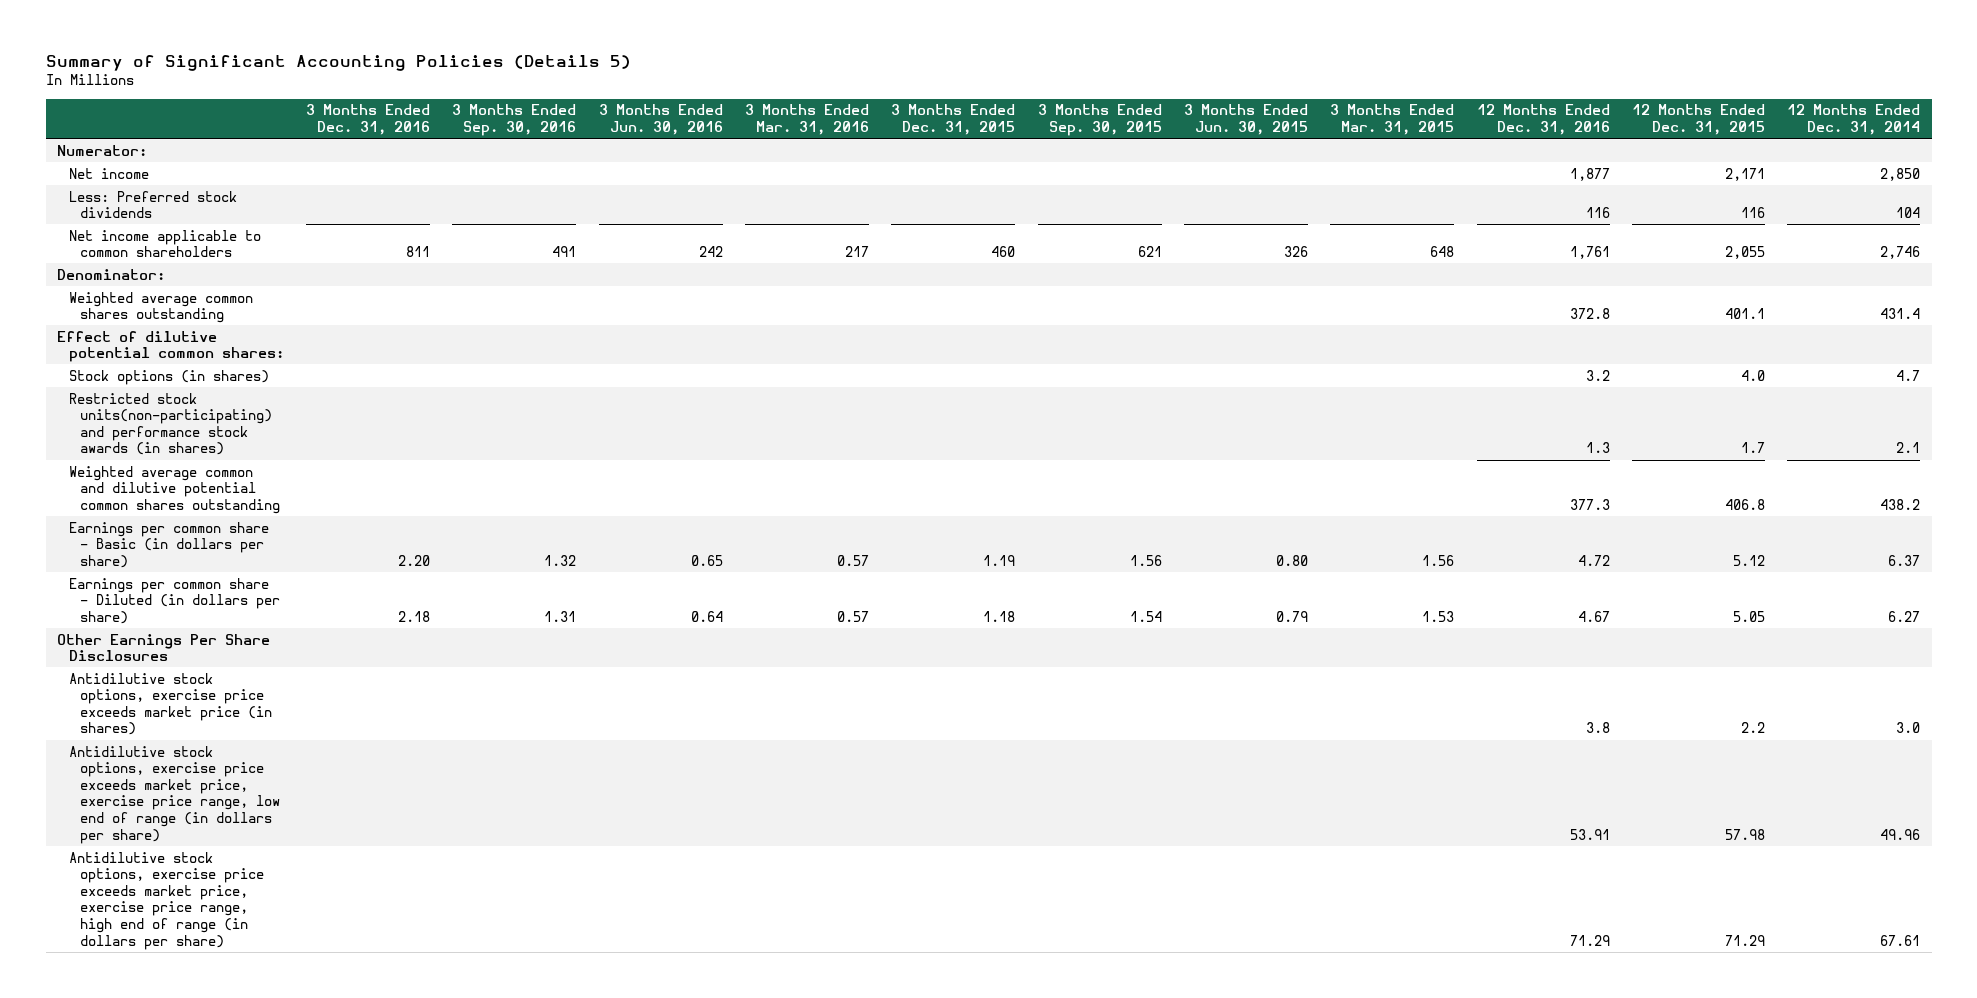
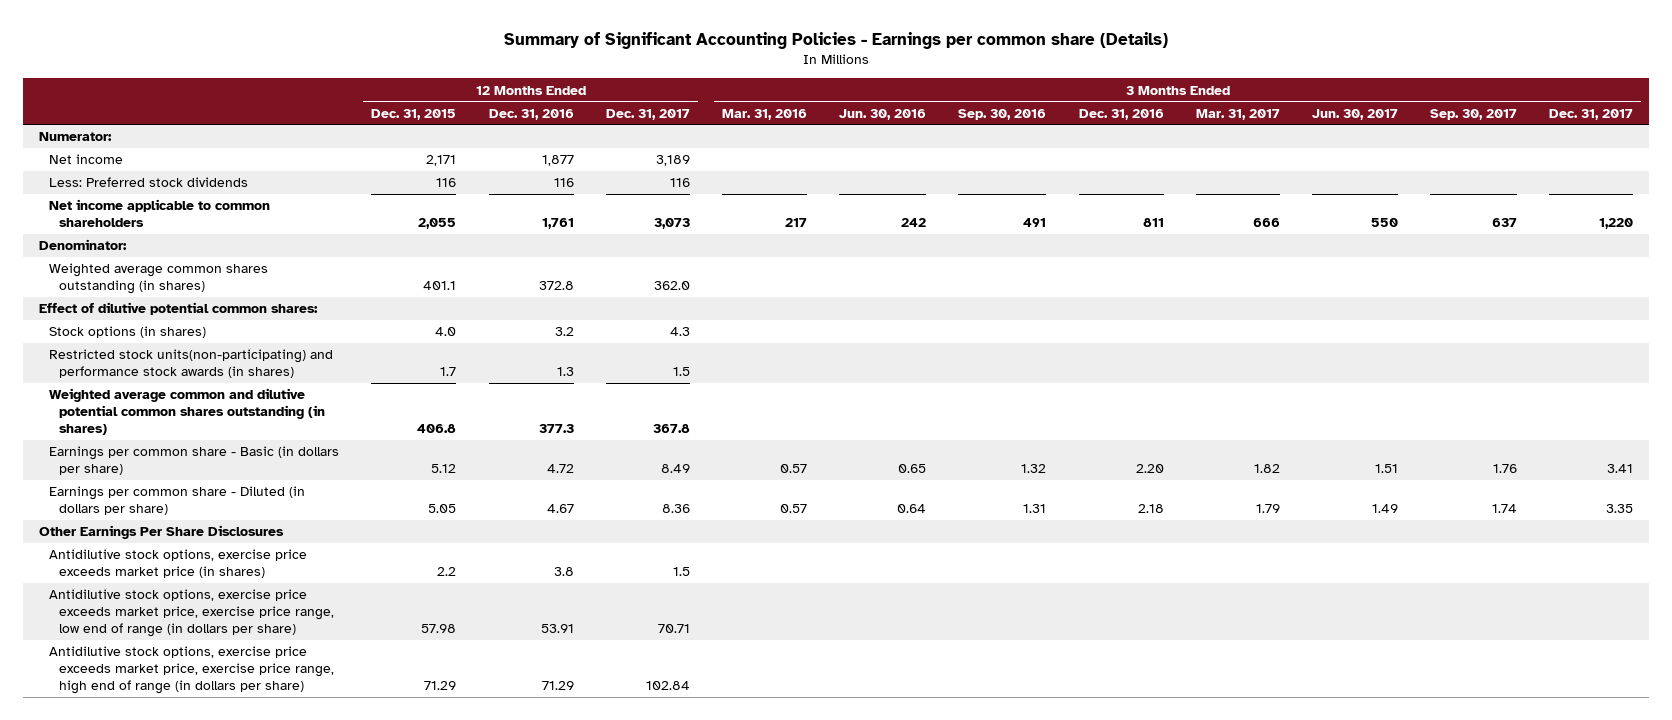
- Summary of Significant Accounting Policies (Details 5)
+ Summary of Significant Accounting Policies - Earnings per common share (Details)
- | 3 Months Ended Dec. 31, 2016 | 3 Months Ended Sep. 30, 2016 | 3 Months Ended Jun. 30, 2016 | 3 Months Ended Mar. 31, 2016 | 3 Months Ended Dec. 31, 2015 | 3 Months Ended Sep. 30, 2015 | 3 Months Ended Jun. 30, 2015 | 3 Months Ended Mar. 31, 2015 | 12 Months Ended Dec. 31, 2016 | 12 Months Ended Dec. 31, 2015 | 12 Months Ended Dec. 31, 2014
+ | 12 Months Ended Dec. 31, 2015 | 12 Months Ended Dec. 31, 2016 | 12 Months Ended Dec. 31, 2017 | 3 Months Ended Mar. 31, 2016 | 3 Months Ended Jun. 30, 2016 | 3 Months Ended Sep. 30, 2016 | 3 Months Ended Dec. 31, 2016 | 3 Months Ended Mar. 31, 2017 | 3 Months Ended Jun. 30, 2017 | 3 Months Ended Sep. 30, 2017 | 3 Months Ended Dec. 31, 2017
- Weighted average common shares outstanding | | | | | | | | | 372.8 | 401.1 | 431.4
+ Weighted average common shares outstanding (in shares) | 401.1 | 372.8 | 362.0 | | | | | | | |
- Weighted average common and dilutive potential common shares outstanding | | | | | | | | | 377.3 | 406.8 | 438.2
+ Weighted average common and dilutive potential common shares outstanding (in shares) | 406.8 | 377.3 | 367.8 | | | | | | | |

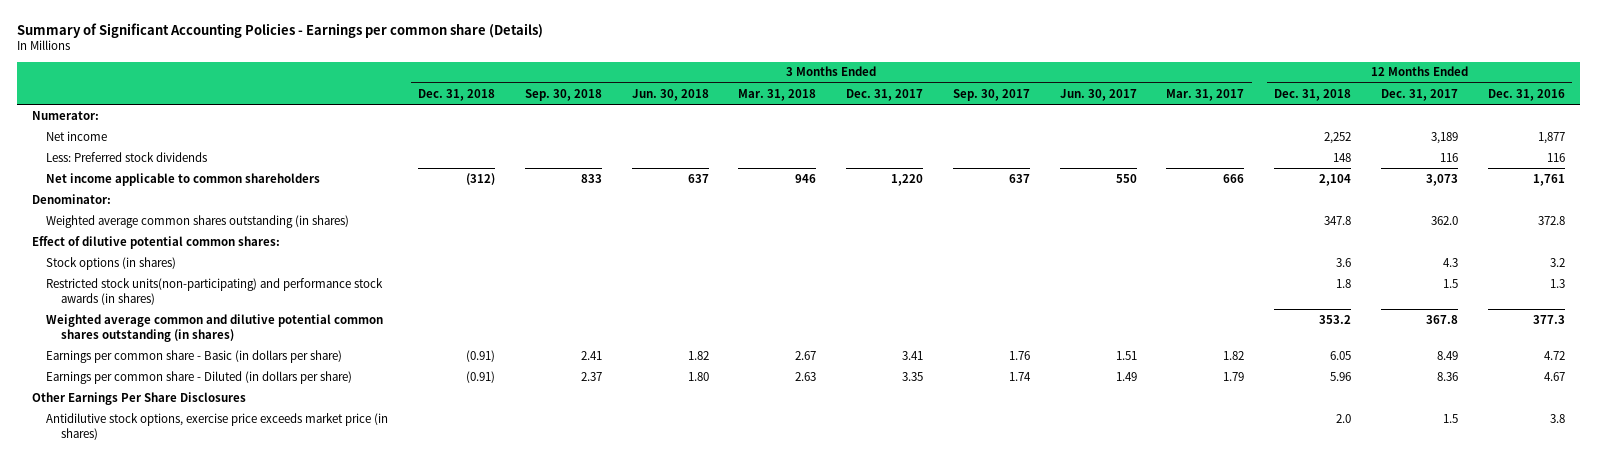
- | 12 Months Ended Dec. 31, 2015 | 12 Months Ended Dec. 31, 2016 | 12 Months Ended Dec. 31, 2017 | 3 Months Ended Mar. 31, 2016 | 3 Months Ended Jun. 30, 2016 | 3 Months Ended Sep. 30, 2016 | 3 Months Ended Dec. 31, 2016 | 3 Months Ended Mar. 31, 2017 | 3 Months Ended Jun. 30, 2017 | 3 Months Ended Sep. 30, 2017 | 3 Months Ended Dec. 31, 2017
+ | 3 Months Ended Dec. 31, 2018 | 3 Months Ended Sep. 30, 2018 | 3 Months Ended Jun. 30, 2018 | 3 Months Ended Mar. 31, 2018 | 3 Months Ended Dec. 31, 2017 | 3 Months Ended Sep. 30, 2017 | 3 Months Ended Jun. 30, 2017 | 3 Months Ended Mar. 31, 2017 | 12 Months Ended Dec. 31, 2018 | 12 Months Ended Dec. 31, 2017 | 12 Months Ended Dec. 31, 2016
- Antidilutive stock options, exercise price exceeds market price, exercise price range, low end of range (in dollars per share) | 57.98 | 53.91 | 70.71 | | | | | | | |
- Antidilutive stock options, exercise price exceeds market price, exercise price range, high end of range (in dollars per share) | 71.29 | 71.29 | 102.84 | | | | | | | |

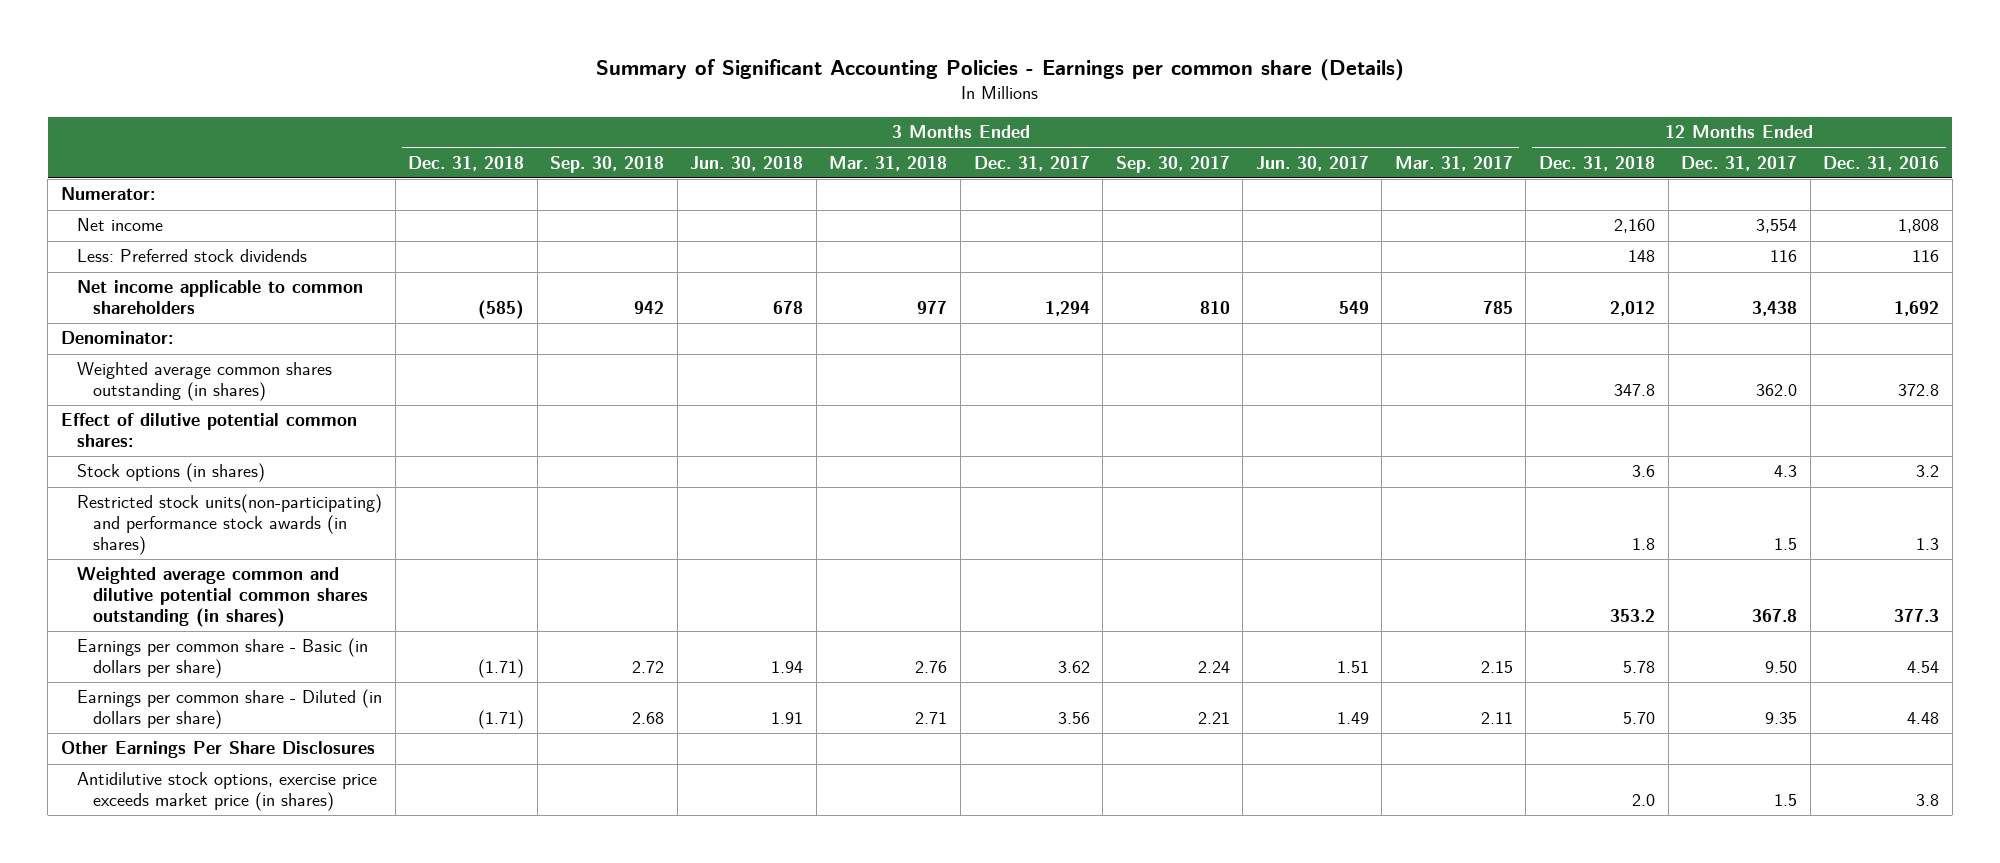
- Net income | | | | | | | | | 2,252 | 3,189 | 1,877
+ Net income | | | | | | | | | 2,160 | 3,554 | 1,808
- Net income applicable to common shareholders | (312) | 833 | 637 | 946 | 1,220 | 637 | 550 | 666 | 2,104 | 3,073 | 1,761
+ Net income applicable to common shareholders | (585) | 942 | 678 | 977 | 1,294 | 810 | 549 | 785 | 2,012 | 3,438 | 1,692
- Earnings per common share - Basic (in dollars per share) | (0.91) | 2.41 | 1.82 | 2.67 | 3.41 | 1.76 | 1.51 | 1.82 | 6.05 | 8.49 | 4.72
- Earnings per common share - Diluted (in dollars per share) | (0.91) | 2.37 | 1.80 | 2.63 | 3.35 | 1.74 | 1.49 | 1.79 | 5.96 | 8.36 | 4.67
+ Earnings per common share - Basic (in dollars per share) | (1.71) | 2.72 | 1.94 | 2.76 | 3.62 | 2.24 | 1.51 | 2.15 | 5.78 | 9.50 | 4.54
+ Earnings per common share - Diluted (in dollars per share) | (1.71) | 2.68 | 1.91 | 2.71 | 3.56 | 2.21 | 1.49 | 2.11 | 5.70 | 9.35 | 4.48

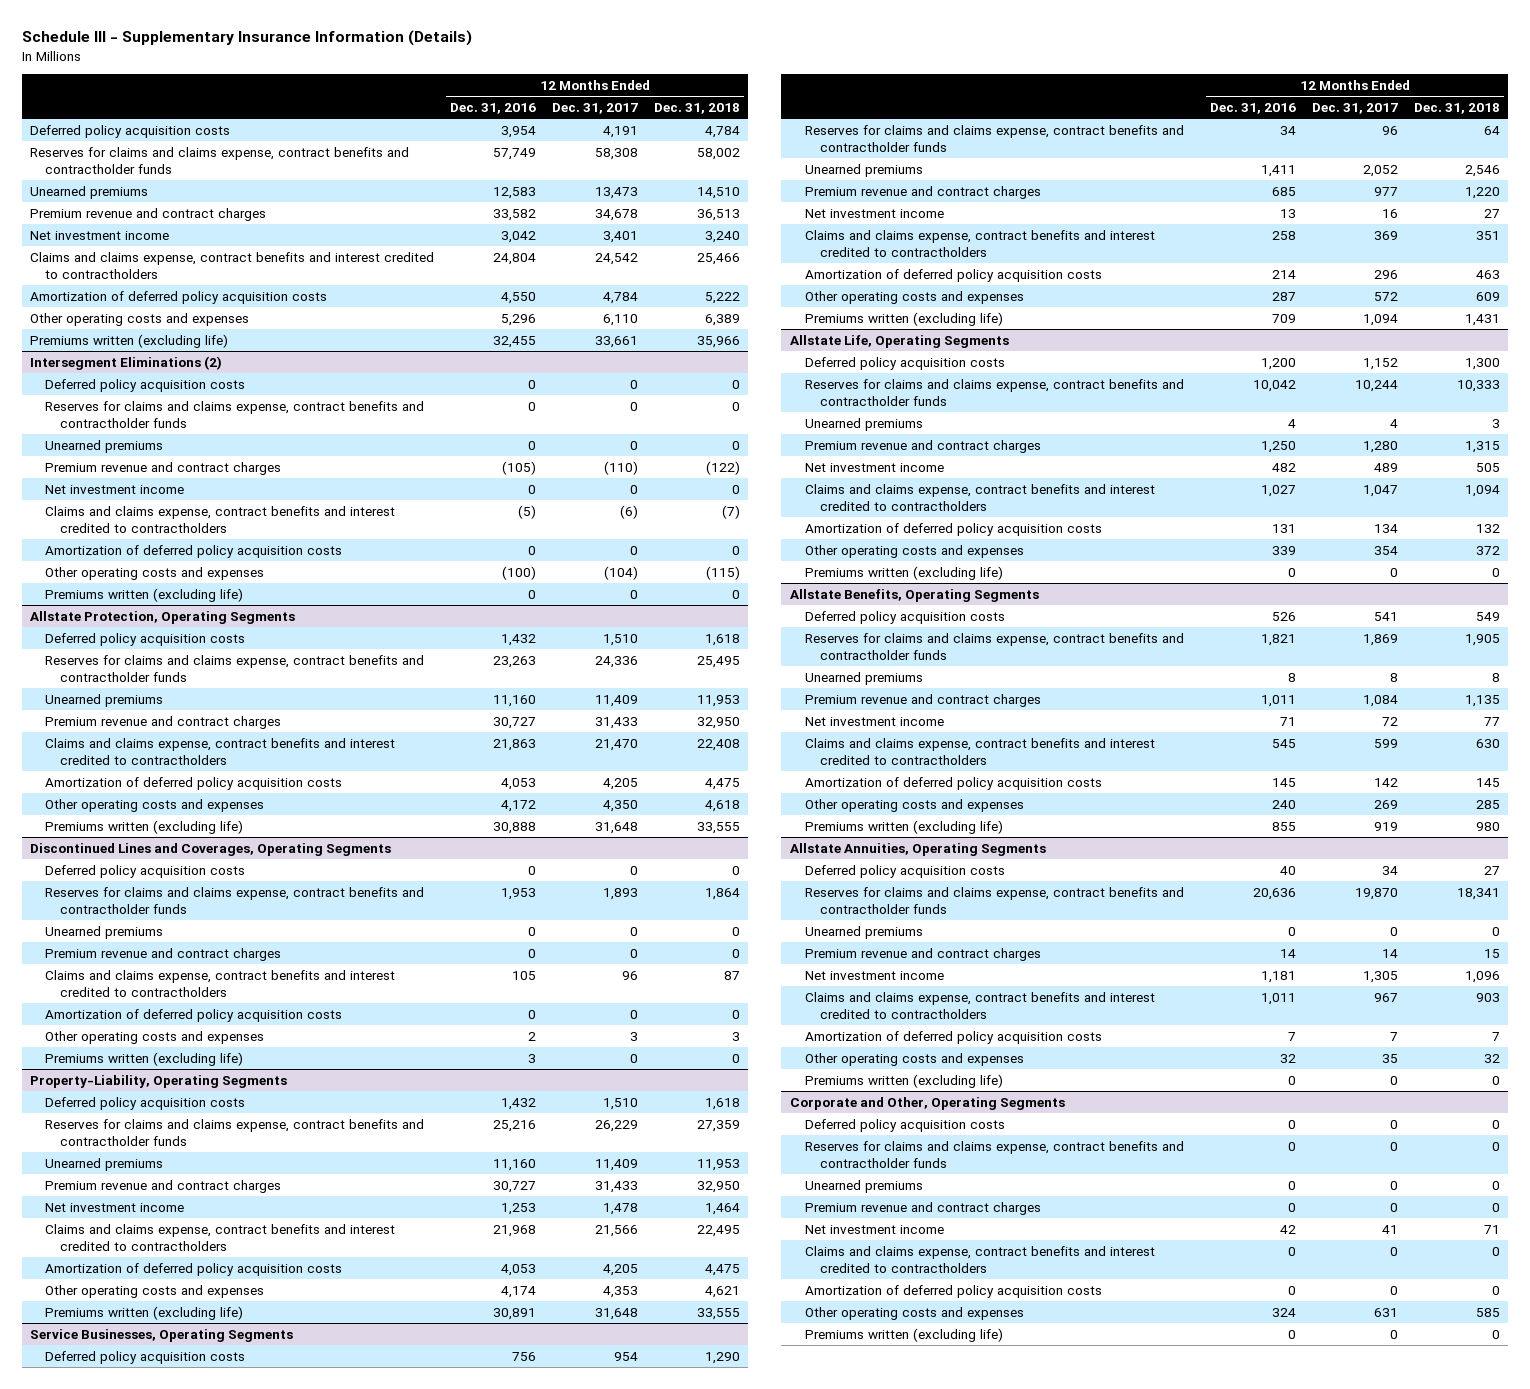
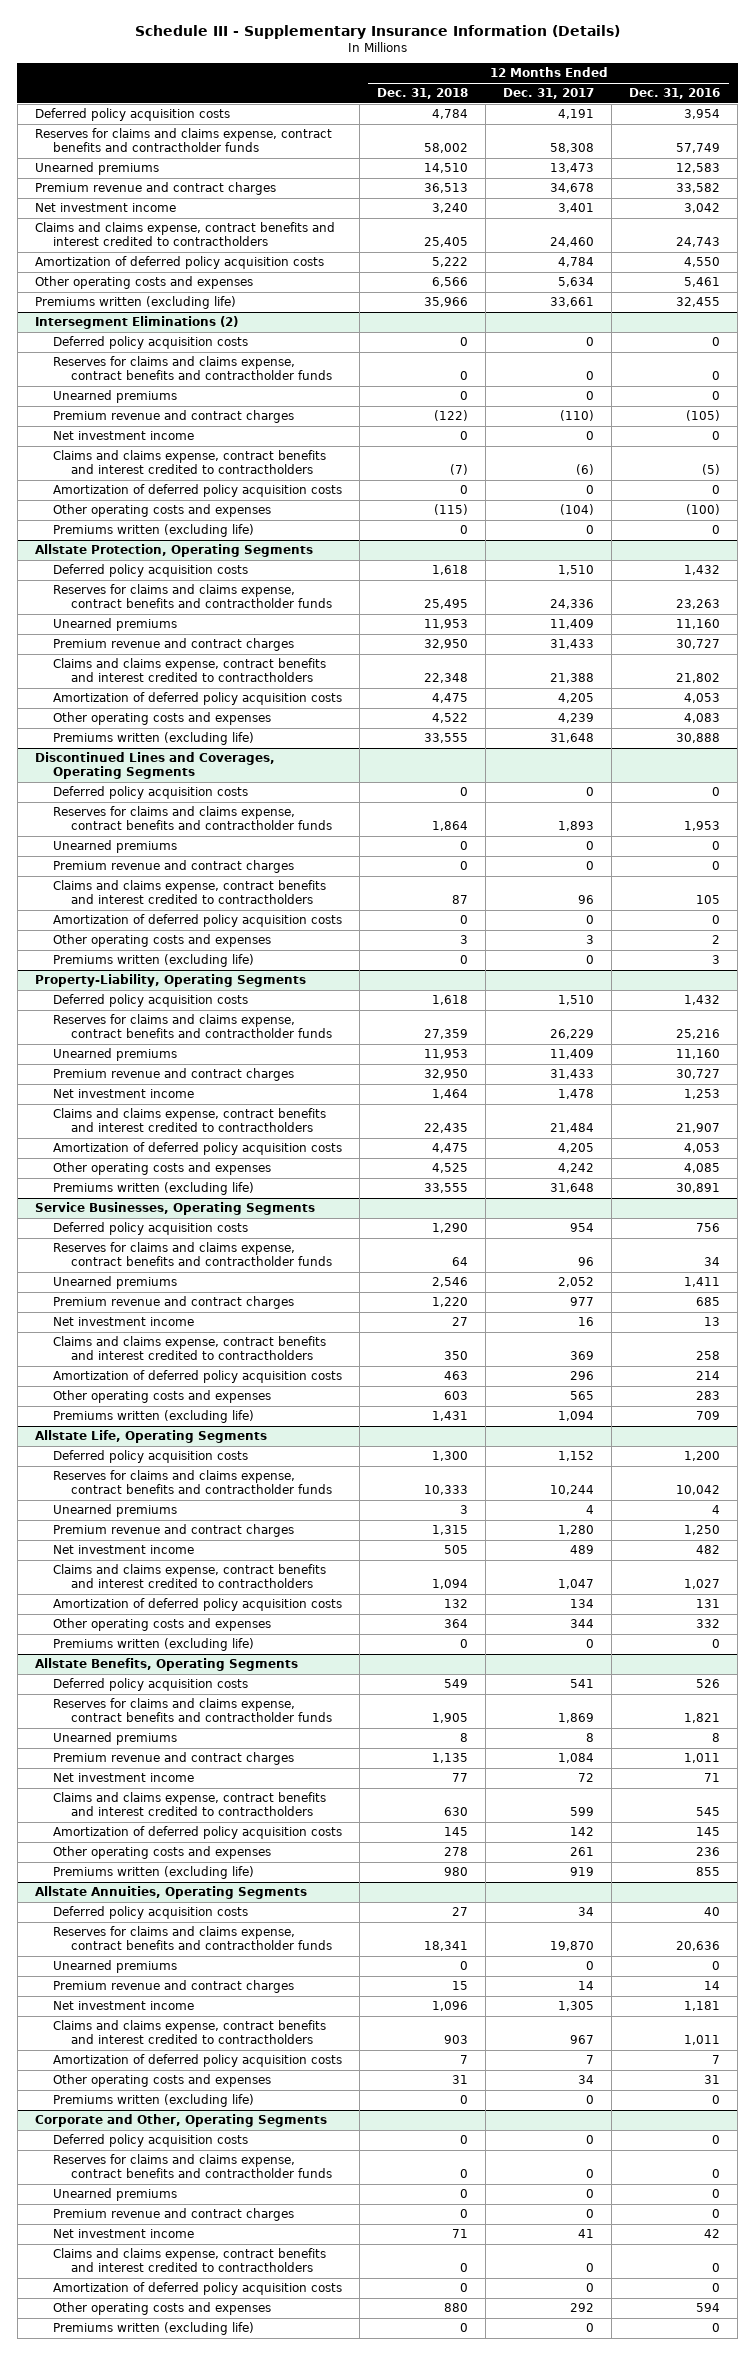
- | 12 Months Ended Dec. 31, 2016 | 12 Months Ended Dec. 31, 2017 | 12 Months Ended Dec. 31, 2018
+ | 12 Months Ended Dec. 31, 2018 | 12 Months Ended Dec. 31, 2017 | 12 Months Ended Dec. 31, 2016
- Claims and claims expense, contract benefits and interest credited to contractholders | 24,804 | 24,542 | 25,466
+ Claims and claims expense, contract benefits and interest credited to contractholders | 25,405 | 24,460 | 24,743
- Other operating costs and expenses | 5,296 | 6,110 | 6,389
+ Other operating costs and expenses | 6,566 | 5,634 | 5,461
@ Allstate Protection, Operating Segments
- Claims and claims expense, contract benefits and interest credited to contractholders | 21,863 | 21,470 | 22,408
+ Claims and claims expense, contract benefits and interest credited to contractholders | 22,348 | 21,388 | 21,802
- Other operating costs and expenses | 4,172 | 4,350 | 4,618
+ Other operating costs and expenses | 4,522 | 4,239 | 4,083
@ Property-Liability, Operating Segments
- Claims and claims expense, contract benefits and interest credited to contractholders | 21,968 | 21,566 | 22,495
+ Claims and claims expense, contract benefits and interest credited to contractholders | 22,435 | 21,484 | 21,907
- Other operating costs and expenses | 4,174 | 4,353 | 4,621
+ Other operating costs and expenses | 4,525 | 4,242 | 4,085
@ Service Businesses, Operating Segments
- Claims and claims expense, contract benefits and interest credited to contractholders | 258 | 369 | 351
+ Claims and claims expense, contract benefits and interest credited to contractholders | 350 | 369 | 258
- Other operating costs and expenses | 287 | 572 | 609
+ Other operating costs and expenses | 603 | 565 | 283
@ Allstate Life, Operating Segments
- Other operating costs and expenses | 339 | 354 | 372
+ Other operating costs and expenses | 364 | 344 | 332
@ Allstate Benefits, Operating Segments
- Other operating costs and expenses | 240 | 269 | 285
+ Other operating costs and expenses | 278 | 261 | 236
@ Allstate Annuities, Operating Segments
- Other operating costs and expenses | 32 | 35 | 32
+ Other operating costs and expenses | 31 | 34 | 31
@ Corporate and Other, Operating Segments
- Other operating costs and expenses | 324 | 631 | 585
+ Other operating costs and expenses | 880 | 292 | 594

